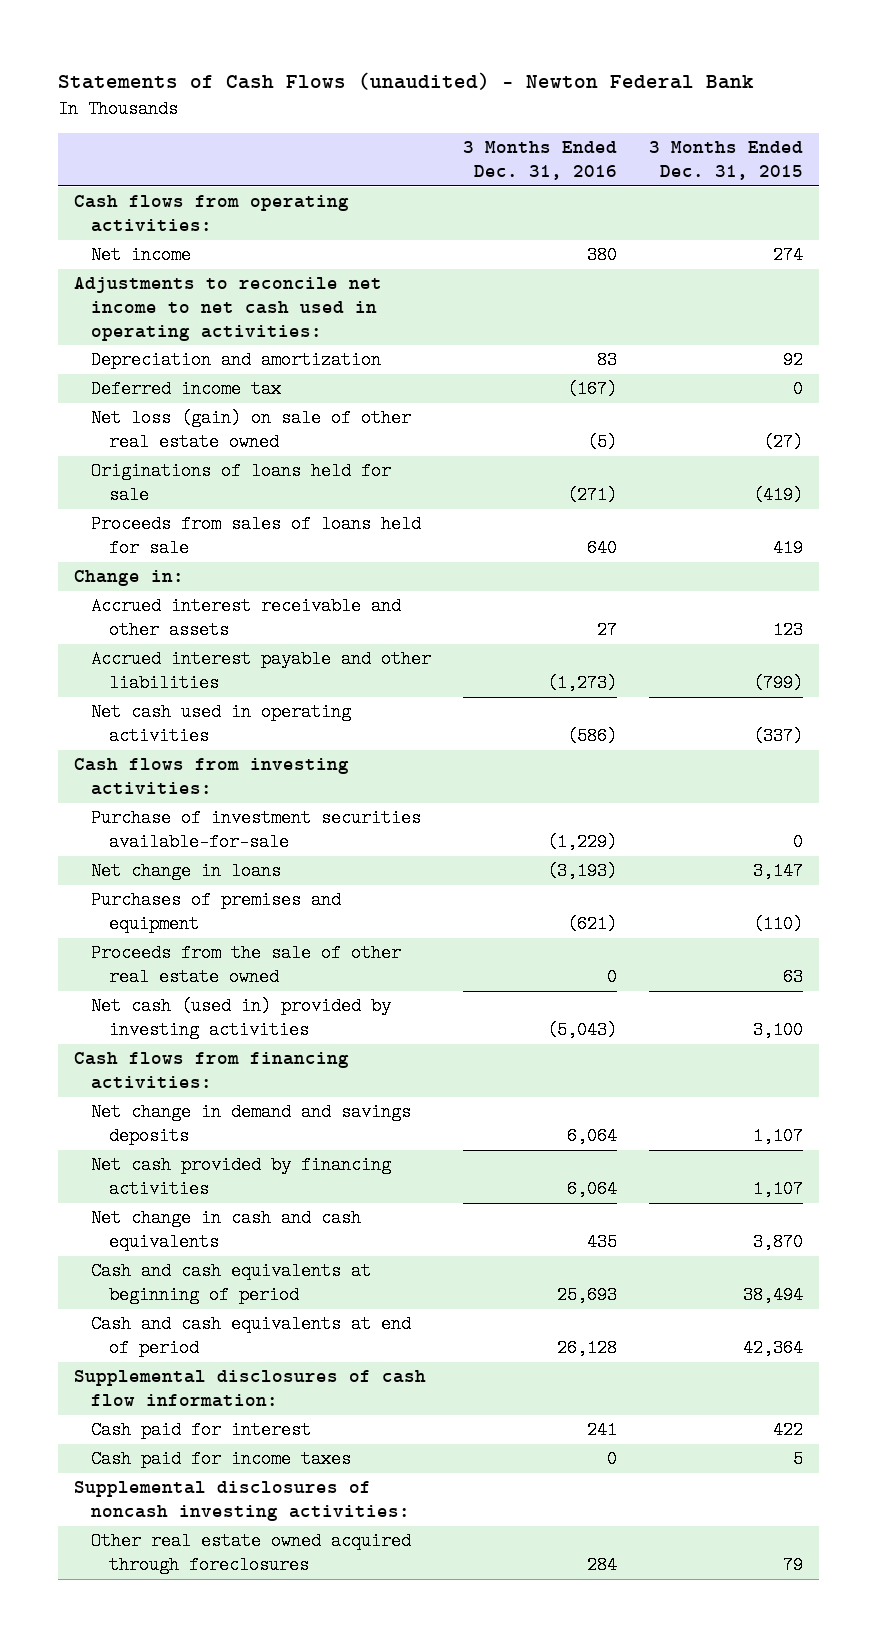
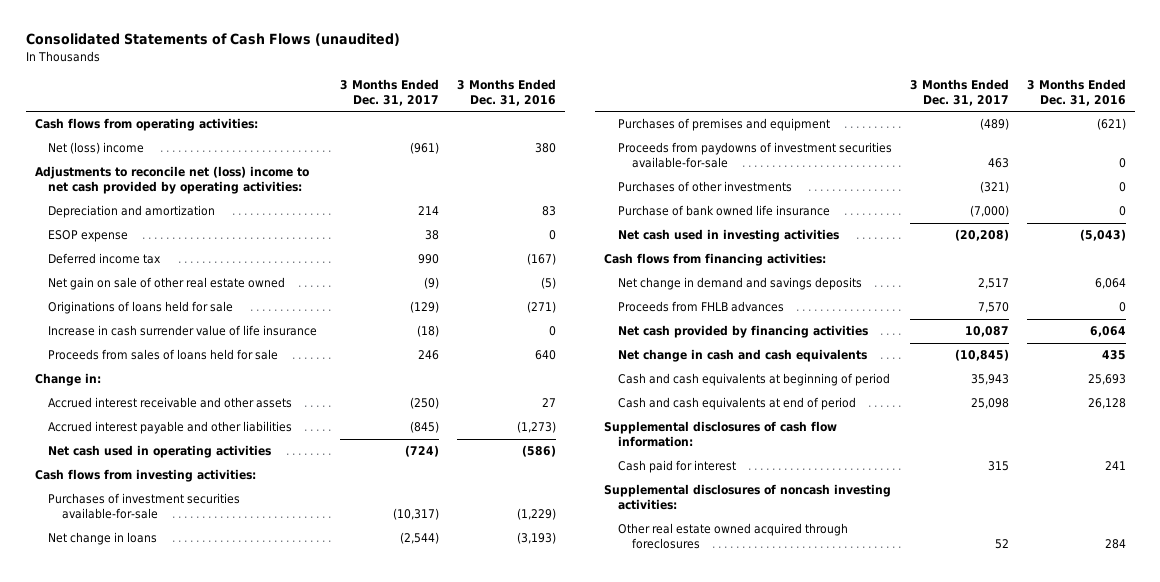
- Statements of Cash Flows (unaudited) - Newton Federal Bank
+ Consolidated Statements of Cash Flows (unaudited)
- | 3 Months Ended Dec. 31, 2016 | 3 Months Ended Dec. 31, 2015
+ | 3 Months Ended Dec. 31, 2017 | 3 Months Ended Dec. 31, 2016
- Net income | 380 | 274
- Adjustments to reconcile net income to net cash used in operating activities:
+ Net (loss) income | (961) | 380
+ Adjustments to reconcile net (loss) income to net cash provided by operating activities:
+ ESOP expense | 38 | 0
- Net loss (gain) on sale of other real estate owned | (5) | (27)
+ Net gain on sale of other real estate owned | (9) | (5)
+ Increase in cash surrender value of life insurance | (18) | 0
- Purchase of investment securities available-for-sale | (1,229) | 0
+ Purchases of investment securities available-for-sale | (10,317) | (1,229)
- Proceeds from the sale of other real estate owned | 0 | 63
- Net cash (used in) provided by investing activities | (5,043) | 3,100
+ Proceeds from paydowns of investment securities available-for-sale | 463 | 0
+ Purchases of other investments | (321) | 0
+ Purchase of bank owned life insurance | (7,000) | 0
+ Net cash used in investing activities | (20,208) | (5,043)
+ Proceeds from FHLB advances | 7,570 | 0
- Cash paid for income taxes | 0 | 5

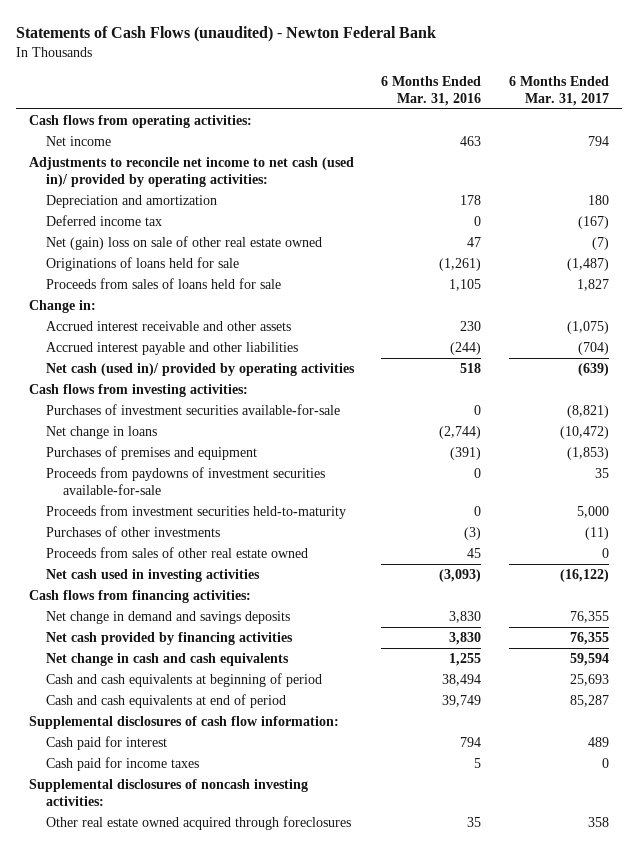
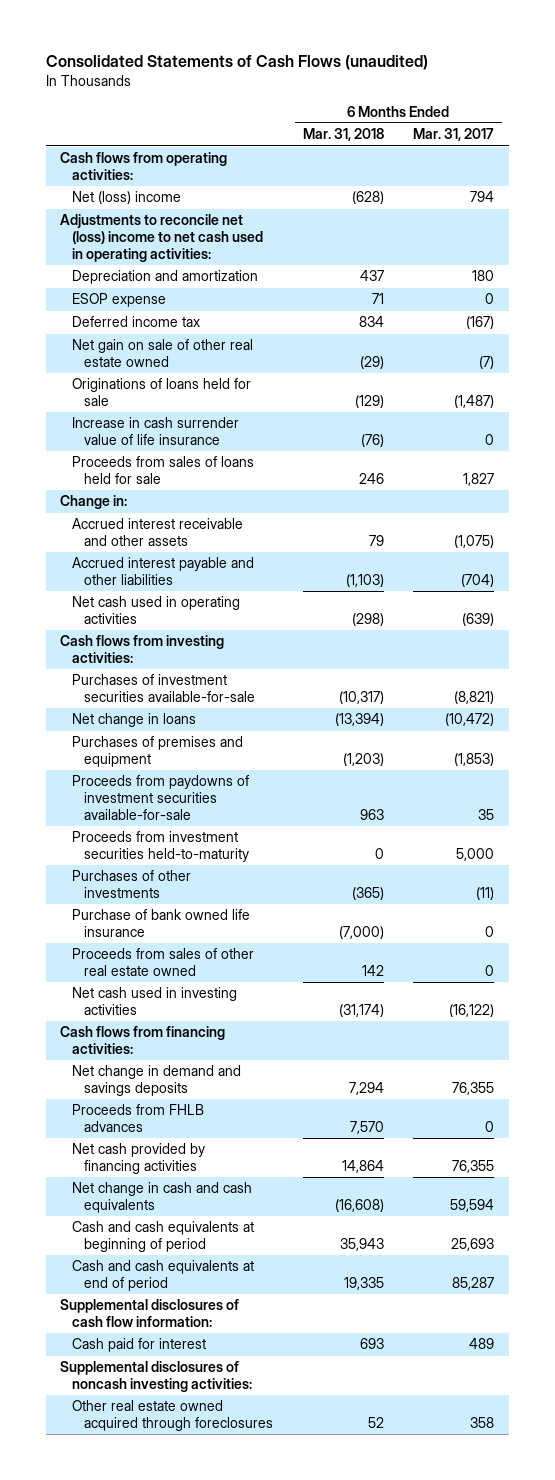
- Statements of Cash Flows (unaudited) - Newton Federal Bank
+ Consolidated Statements of Cash Flows (unaudited)
- | 6 Months Ended Mar. 31, 2016 | 6 Months Ended Mar. 31, 2017
+ | 6 Months Ended Mar. 31, 2018 | 6 Months Ended Mar. 31, 2017
- Net income | 463 | 794
- Adjustments to reconcile net income to net cash (used in)/ provided by operating activities:
+ Net (loss) income | (628) | 794
+ Adjustments to reconcile net (loss) income to net cash used in operating activities:
+ ESOP expense | 71 | 0
- Net (gain) loss on sale of other real estate owned | 47 | (7)
+ Net gain on sale of other real estate owned | (29) | (7)
+ Increase in cash surrender value of life insurance | (76) | 0
- Net cash (used in)/ provided by operating activities | 518 | (639)
+ Net cash used in operating activities | (298) | (639)
+ Purchase of bank owned life insurance | (7,000) | 0
+ Proceeds from FHLB advances | 7,570 | 0
- Cash paid for income taxes | 5 | 0

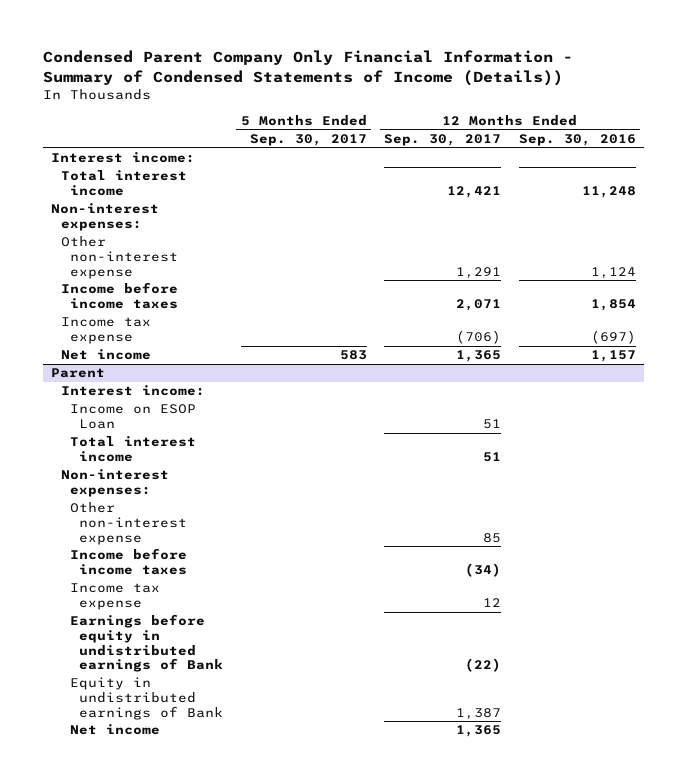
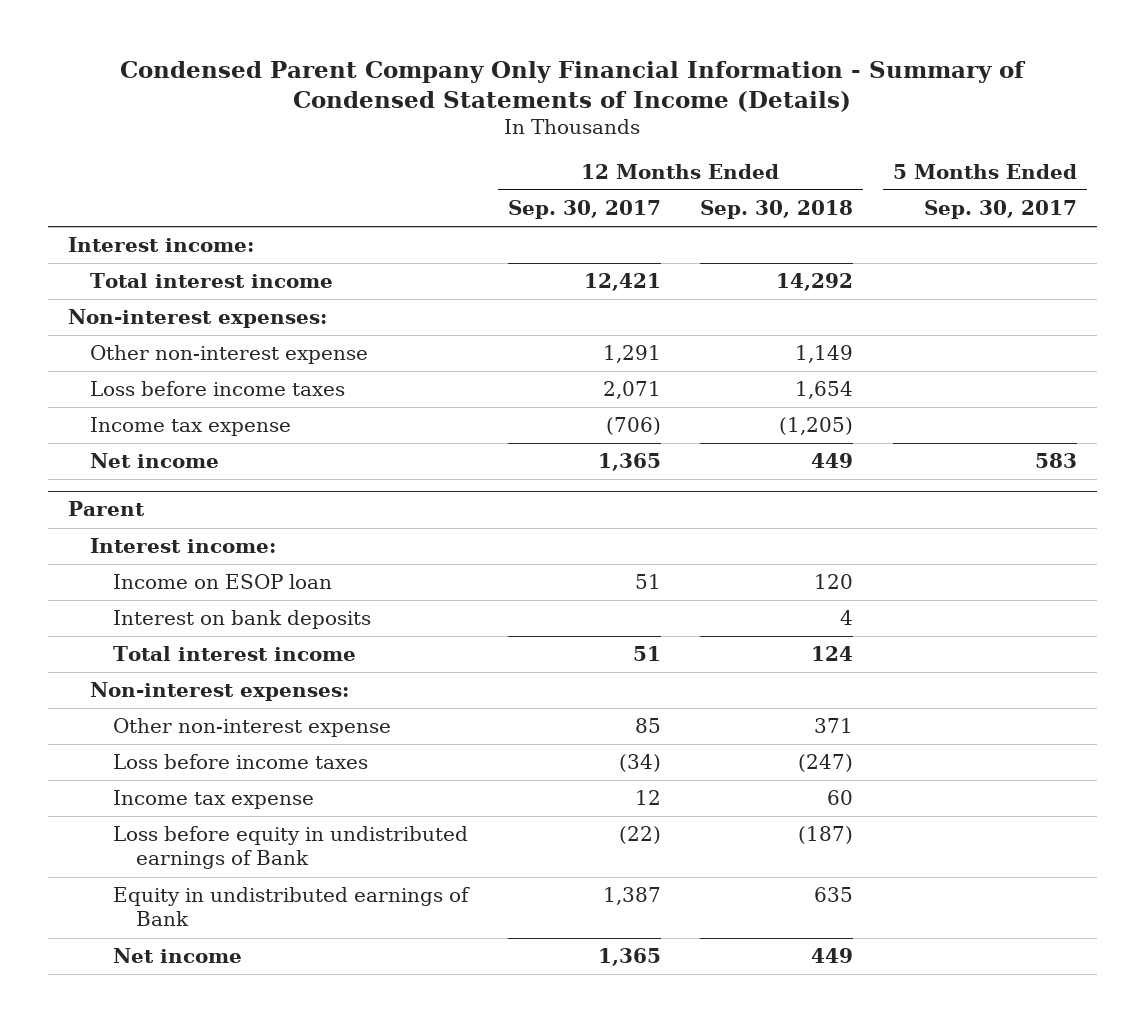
- Condensed Parent Company Only Financial Information - Summary of Condensed Statements of Income (Details))
+ Condensed Parent Company Only Financial Information - Summary of Condensed Statements of Income (Details)
- | 5 Months Ended Sep. 30, 2017 | 12 Months Ended Sep. 30, 2017 | 12 Months Ended Sep. 30, 2016
+ | 12 Months Ended Sep. 30, 2017 | 12 Months Ended Sep. 30, 2018 | 5 Months Ended Sep. 30, 2017
- Income before income taxes | | 2,071 | 1,854
+ Loss before income taxes | 2,071 | 1,654 |
@ Parent
- Income on ESOP Loan | | 51 |
+ Income on ESOP loan | 51 | 120 |
+ Interest on bank deposits | | 4 |
- Income before income taxes | | (34) |
+ Loss before income taxes | (34) | (247) |
- Earnings before equity in undistributed earnings of Bank | | (22) |
+ Loss before equity in undistributed earnings of Bank | (22) | (187) |

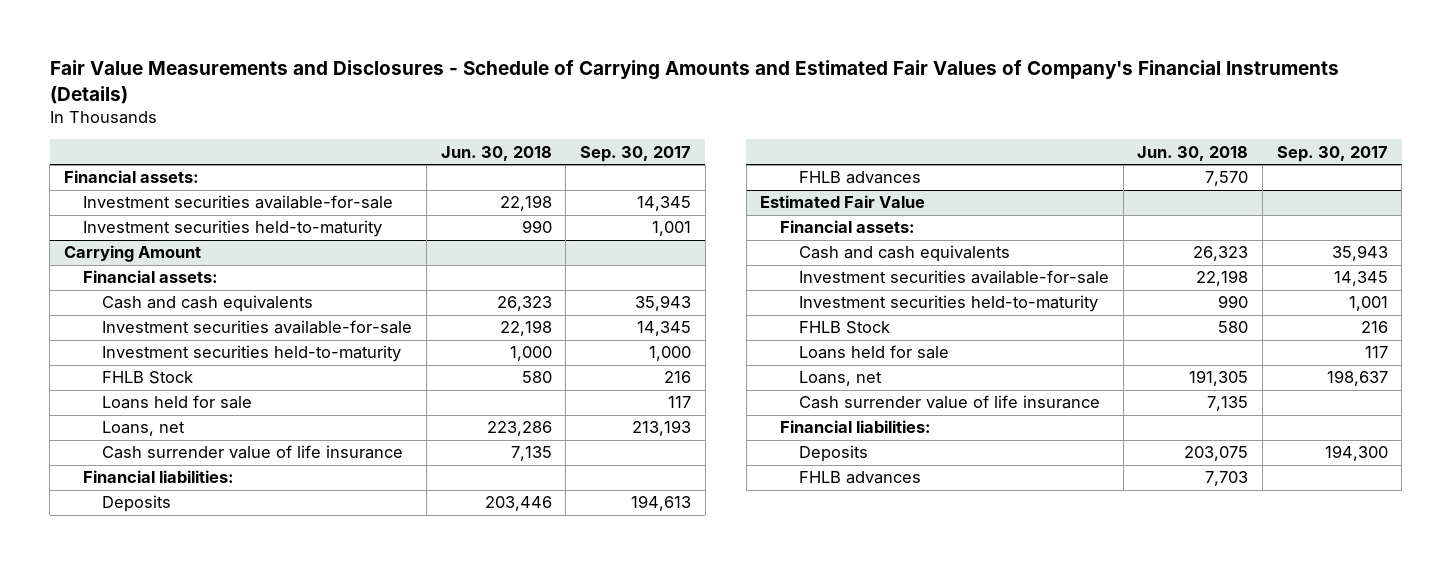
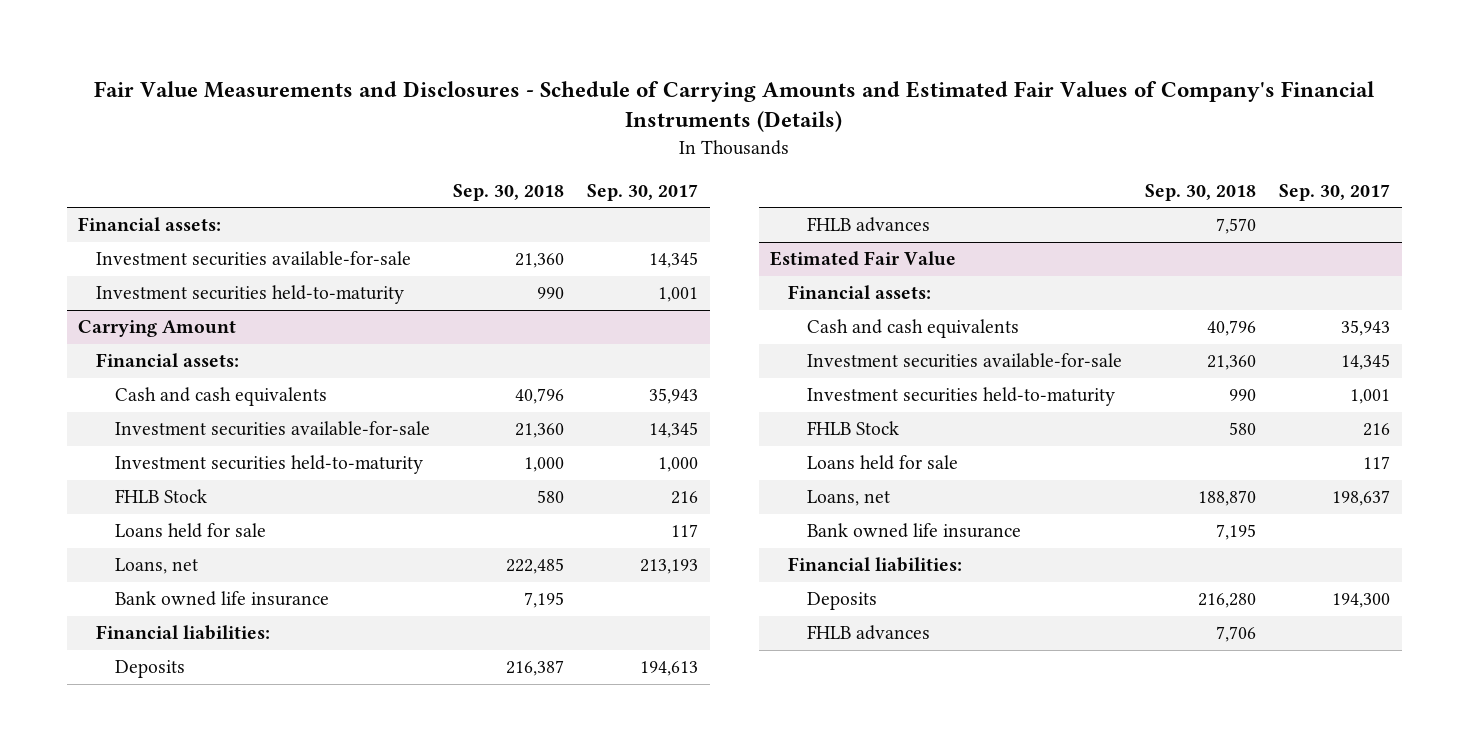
- | Jun. 30, 2018 | Sep. 30, 2017
+ | Sep. 30, 2018 | Sep. 30, 2017
@ Carrying Amount
- Cash surrender value of life insurance | 7,135 |
+ Bank owned life insurance | 7,195 |
@ Estimated Fair Value
- Cash surrender value of life insurance | 7,135 |
+ Bank owned life insurance | 7,195 |

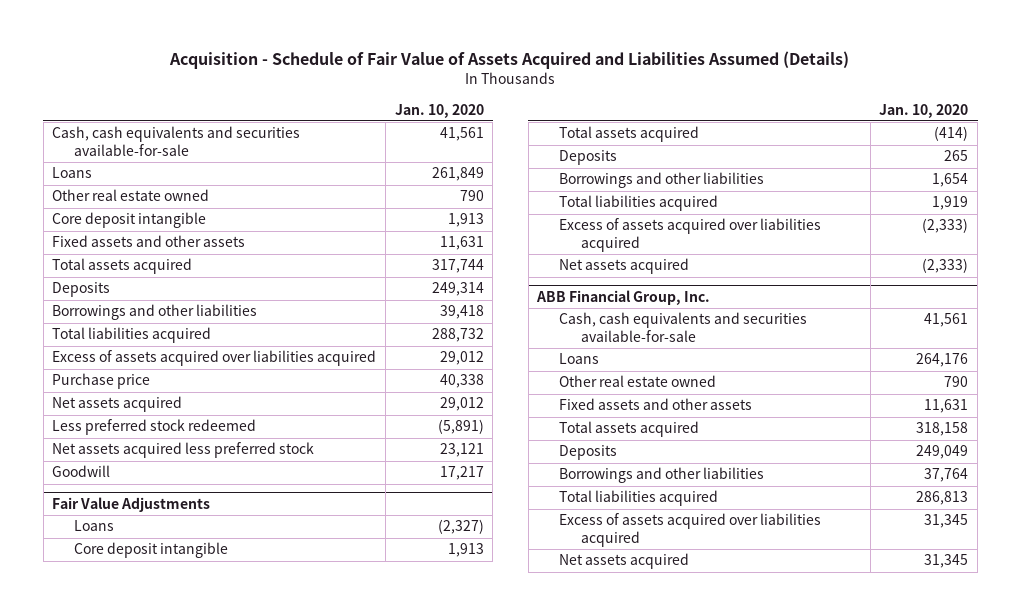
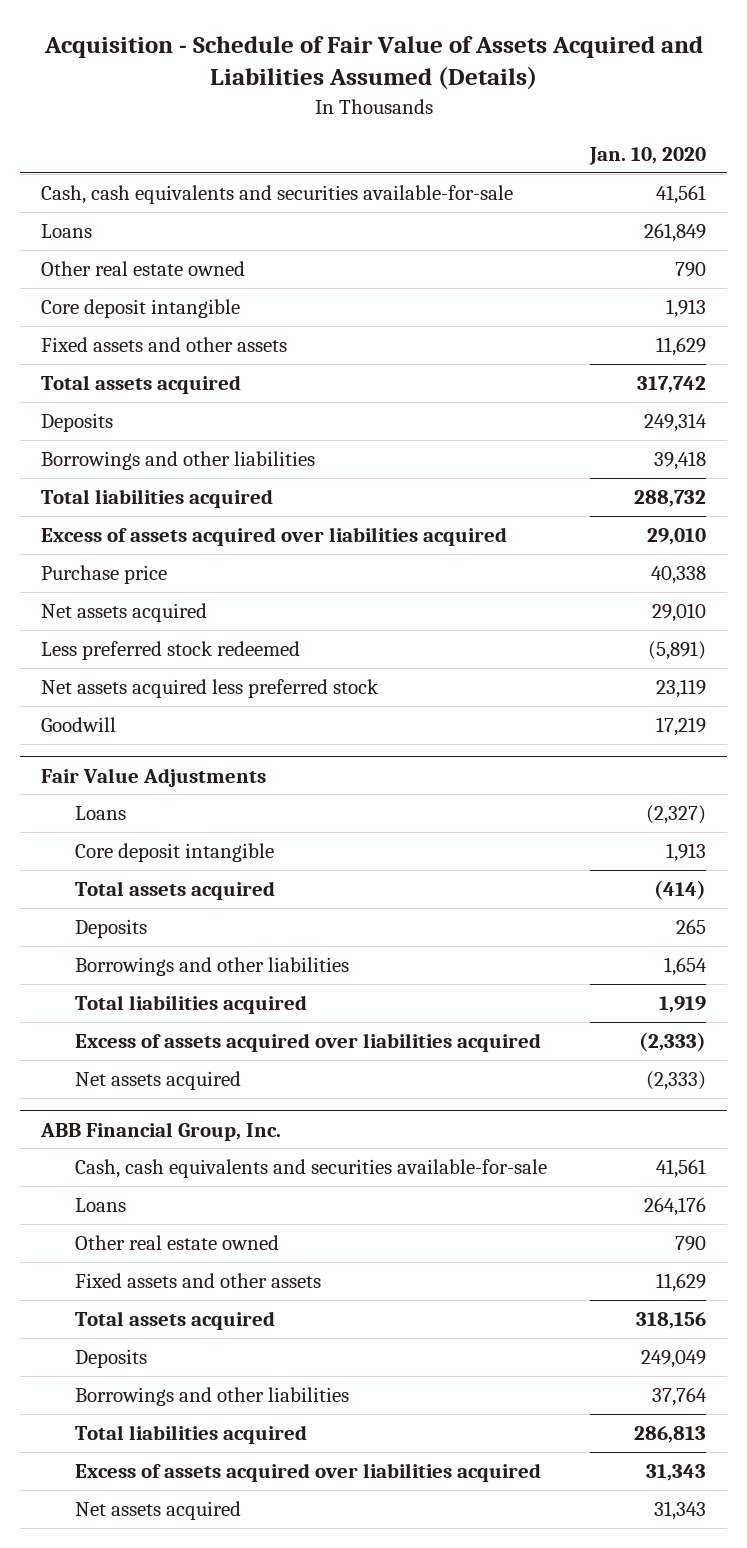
- Fixed assets and other assets | 11,631
- Total assets acquired | 317,744
+ Fixed assets and other assets | 11,629
+ Total assets acquired | 317,742
- Excess of assets acquired over liabilities acquired | 29,012
+ Excess of assets acquired over liabilities acquired | 29,010
- Net assets acquired | 29,012
+ Net assets acquired | 29,010
- Net assets acquired less preferred stock | 23,121
- Goodwill | 17,217
+ Net assets acquired less preferred stock | 23,119
+ Goodwill | 17,219
@ ABB Financial Group, Inc.
- Fixed assets and other assets | 11,631
- Total assets acquired | 318,158
+ Fixed assets and other assets | 11,629
+ Total assets acquired | 318,156
- Excess of assets acquired over liabilities acquired | 31,345
- Net assets acquired | 31,345
+ Excess of assets acquired over liabilities acquired | 31,343
+ Net assets acquired | 31,343

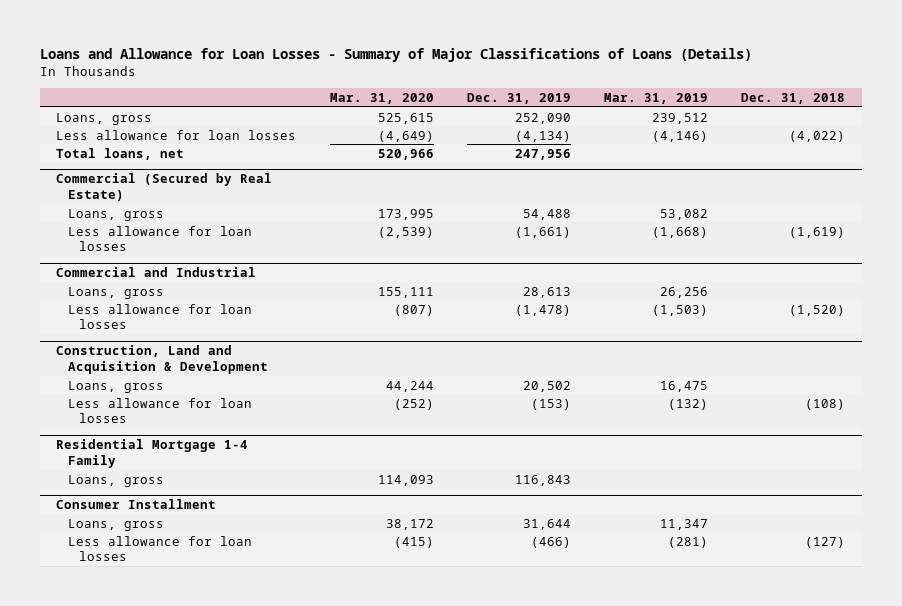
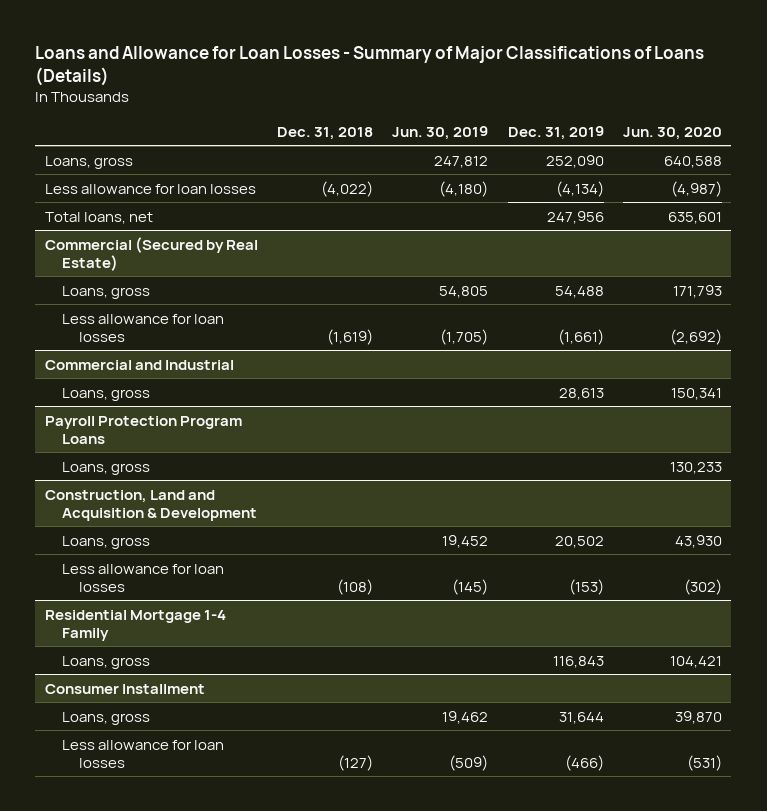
- | Mar. 31, 2020 | Dec. 31, 2019 | Mar. 31, 2019 | Dec. 31, 2018
+ | Dec. 31, 2018 | Jun. 30, 2019 | Dec. 31, 2019 | Jun. 30, 2020
@ Commercial and Industrial
- Less allowance for loan losses | (807) | (1,478) | (1,503) | (1,520)
+ Payroll Protection Program Loans
+ Loans, gross | | | | 130,233

